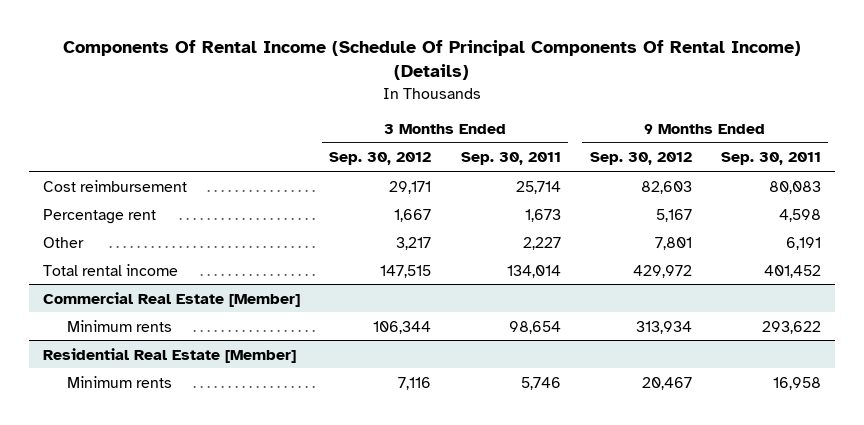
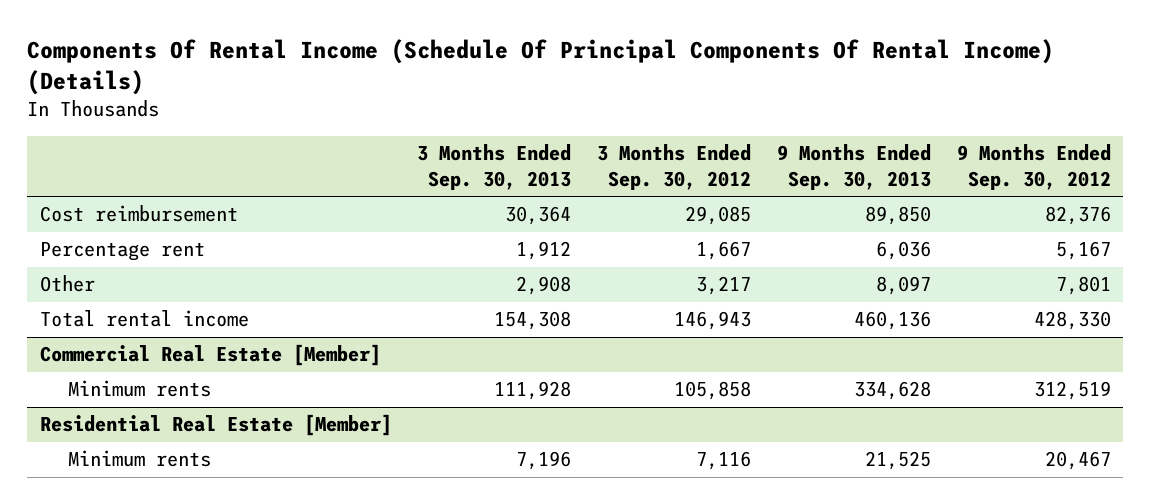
- | 3 Months Ended Sep. 30, 2012 | 3 Months Ended Sep. 30, 2011 | 9 Months Ended Sep. 30, 2012 | 9 Months Ended Sep. 30, 2011
+ | 3 Months Ended Sep. 30, 2013 | 3 Months Ended Sep. 30, 2012 | 9 Months Ended Sep. 30, 2013 | 9 Months Ended Sep. 30, 2012
- Cost reimbursement | 29,171 | 25,714 | 82,603 | 80,083
+ Cost reimbursement | 30,364 | 29,085 | 89,850 | 82,376
- Total rental income | 147,515 | 134,014 | 429,972 | 401,452
+ Total rental income | 154,308 | 146,943 | 460,136 | 428,330
@ Commercial Real Estate [Member]
- Minimum rents | 106,344 | 98,654 | 313,934 | 293,622
+ Minimum rents | 111,928 | 105,858 | 334,628 | 312,519

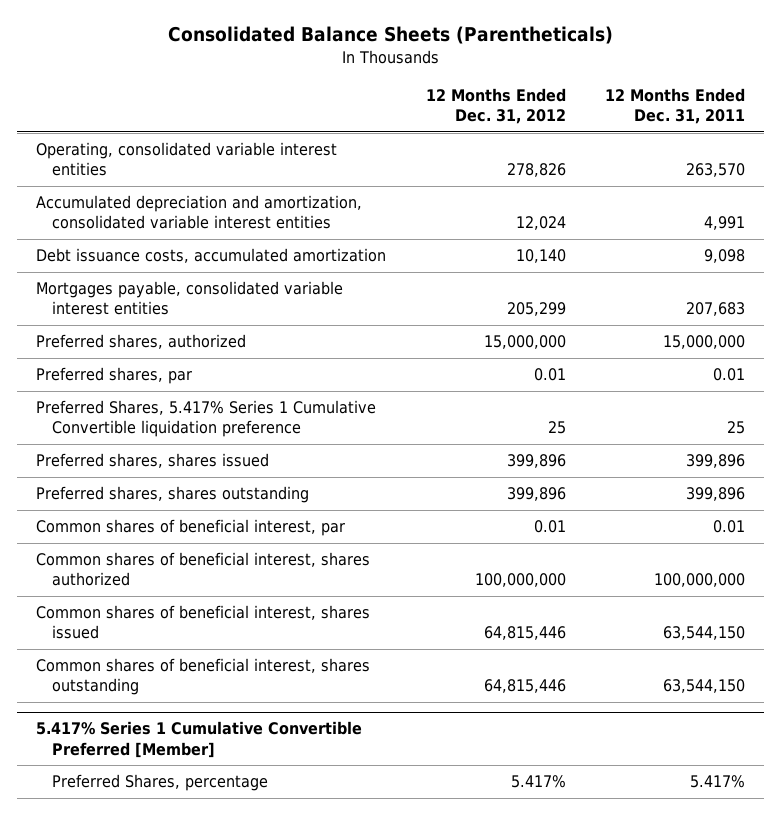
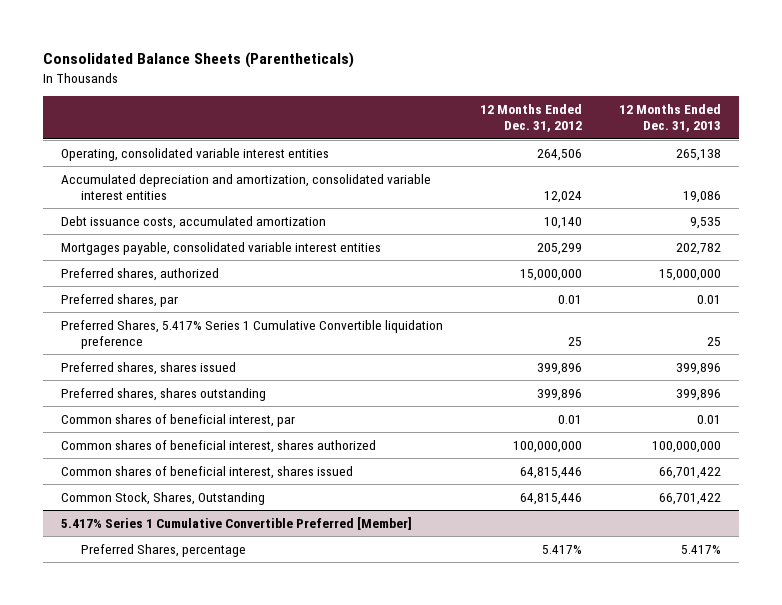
- | 12 Months Ended Dec. 31, 2012 | 12 Months Ended Dec. 31, 2011
+ | 12 Months Ended Dec. 31, 2012 | 12 Months Ended Dec. 31, 2013
- Operating, consolidated variable interest entities | 278,826 | 263,570
+ Operating, consolidated variable interest entities | 264,506 | 265,138
- Common shares of beneficial interest, shares outstanding | 64,815,446 | 63,544,150
+ Common Stock, Shares, Outstanding | 64,815,446 | 66,701,422

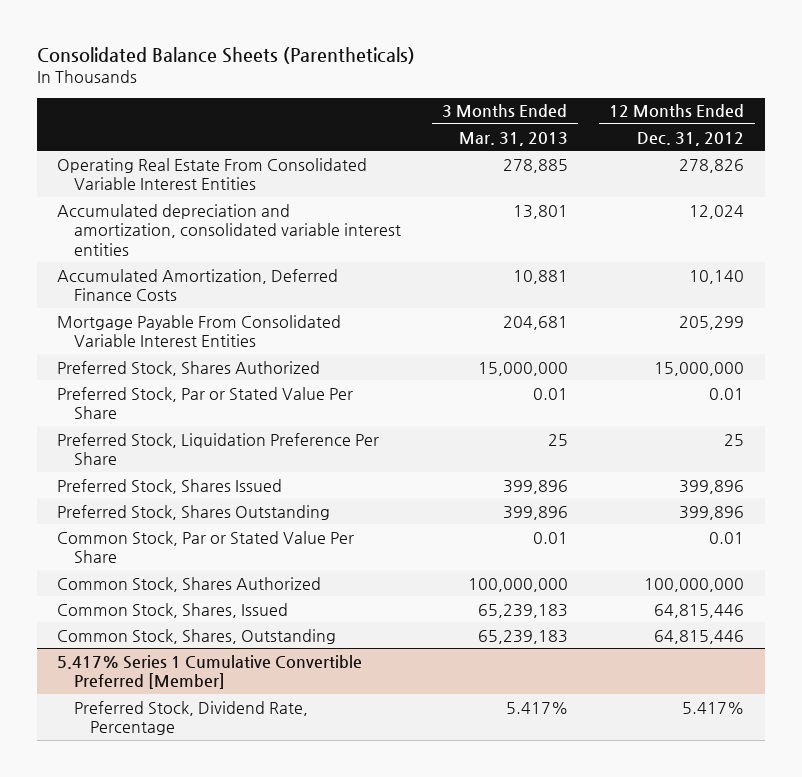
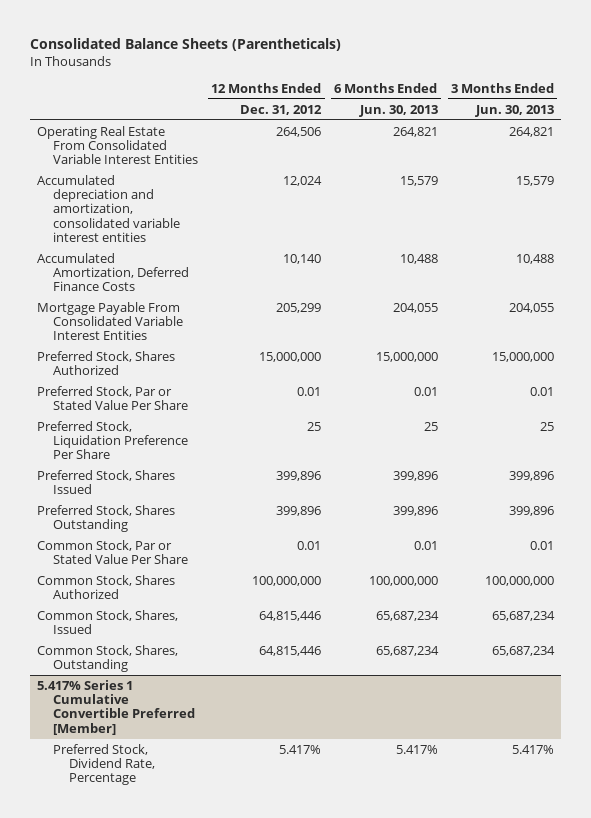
- | 3 Months Ended Mar. 31, 2013 | 12 Months Ended Dec. 31, 2012
+ | 12 Months Ended Dec. 31, 2012 | 6 Months Ended Jun. 30, 2013 | 3 Months Ended Jun. 30, 2013
- Operating Real Estate From Consolidated Variable Interest Entities | 278,885 | 278,826
+ Operating Real Estate From Consolidated Variable Interest Entities | 264,506 | 264,821 | 264,821

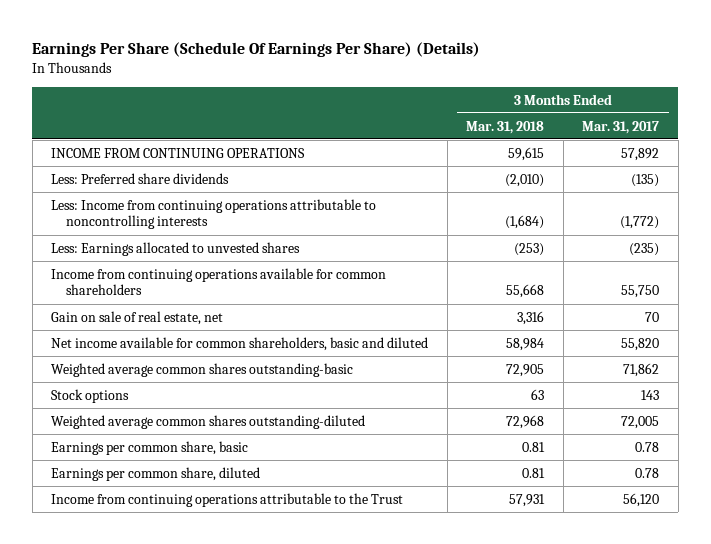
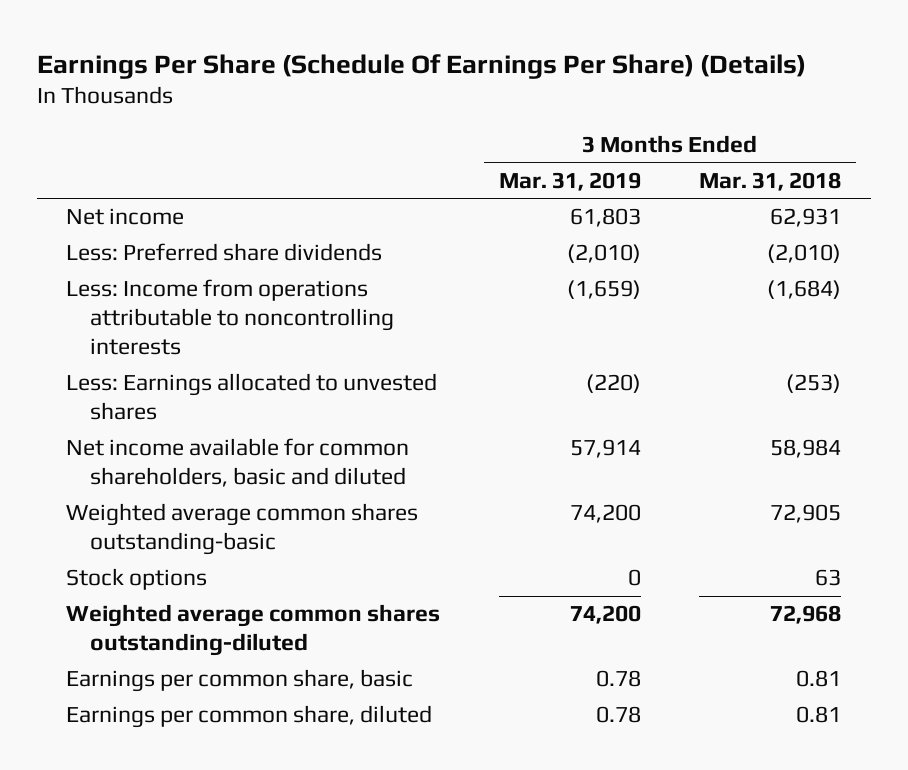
- | 3 Months Ended Mar. 31, 2018 | 3 Months Ended Mar. 31, 2017
+ | 3 Months Ended Mar. 31, 2019 | 3 Months Ended Mar. 31, 2018
- INCOME FROM CONTINUING OPERATIONS | 59,615 | 57,892
+ Net income | 61,803 | 62,931
- Less: Income from continuing operations attributable to noncontrolling interests | (1,684) | (1,772)
+ Less: Income from operations attributable to noncontrolling interests | (1,659) | (1,684)
- Income from continuing operations available for common shareholders | 55,668 | 55,750
- Gain on sale of real estate, net | 3,316 | 70
- Income from continuing operations attributable to the Trust | 57,931 | 56,120

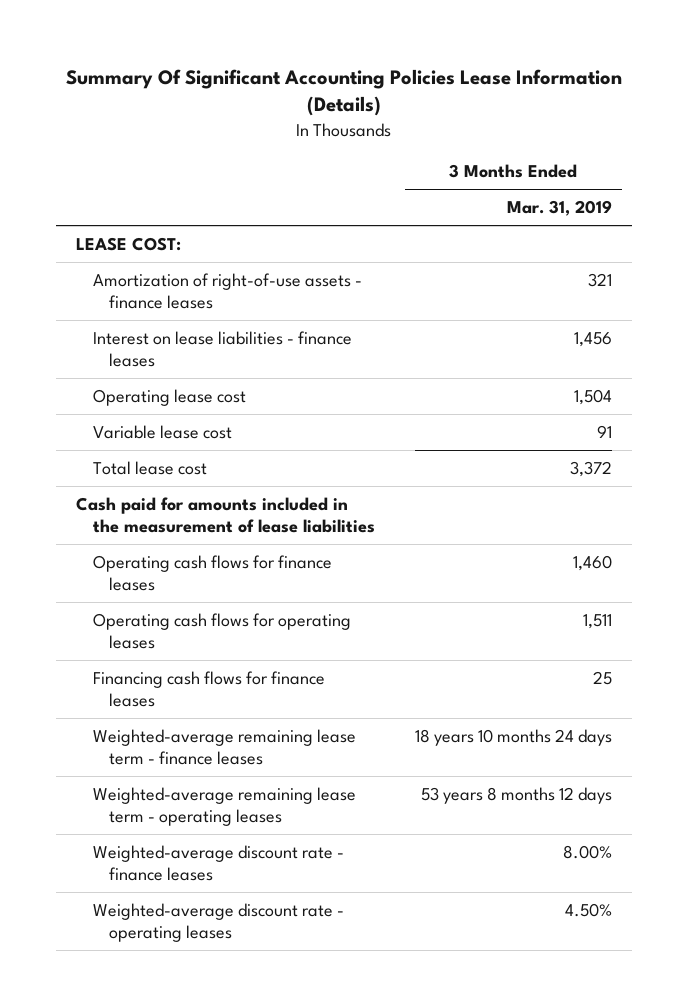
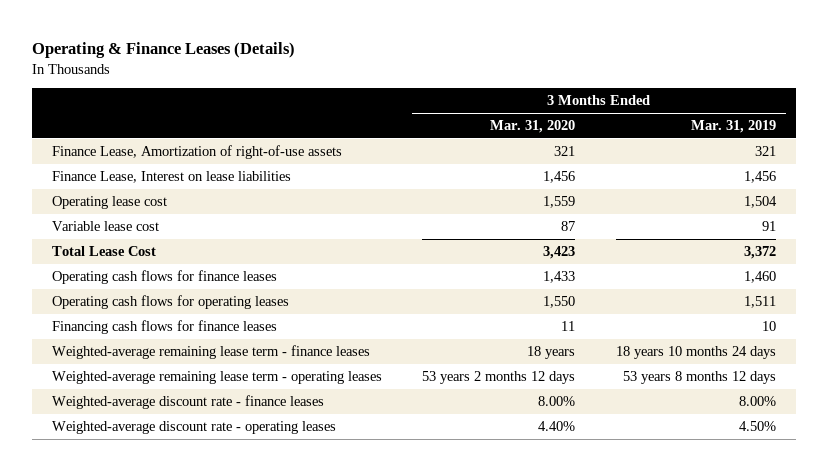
- Summary Of Significant Accounting Policies Lease Information (Details)
+ Operating & Finance Leases (Details)
- | 3 Months Ended Mar. 31, 2019
+ | 3 Months Ended Mar. 31, 2020 | 3 Months Ended Mar. 31, 2019
- LEASE COST:
- Amortization of right-of-use assets - finance leases | 321
- Interest on lease liabilities - finance leases | 1,456
+ Finance Lease, Amortization of right-of-use assets | 321 | 321
+ Finance Lease, Interest on lease liabilities | 1,456 | 1,456
- Total lease cost | 3,372
- Cash paid for amounts included in the measurement of lease liabilities
+ Total Lease Cost | 3,423 | 3,372
- Financing cash flows for finance leases | 25
+ Financing cash flows for finance leases | 11 | 10

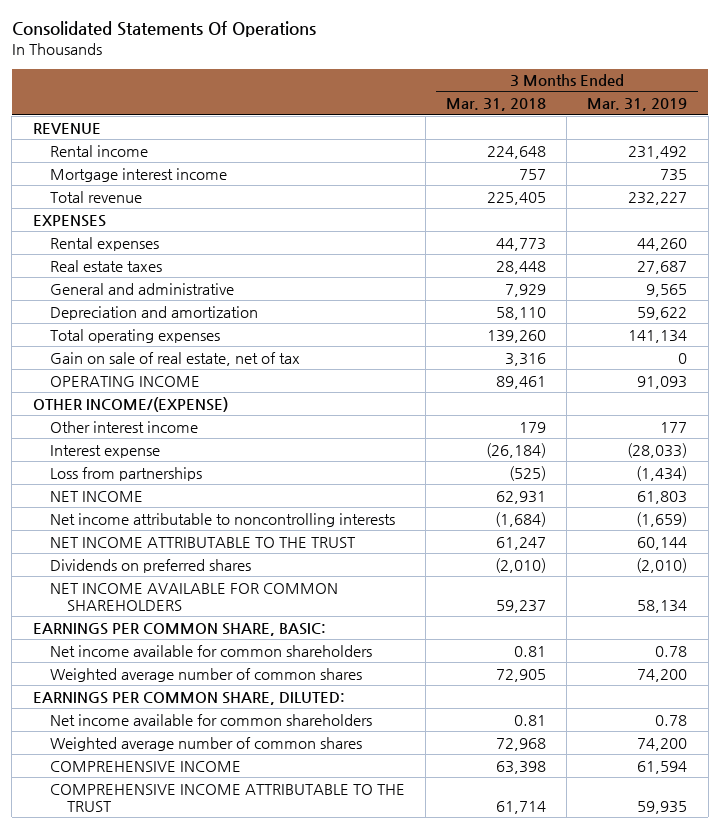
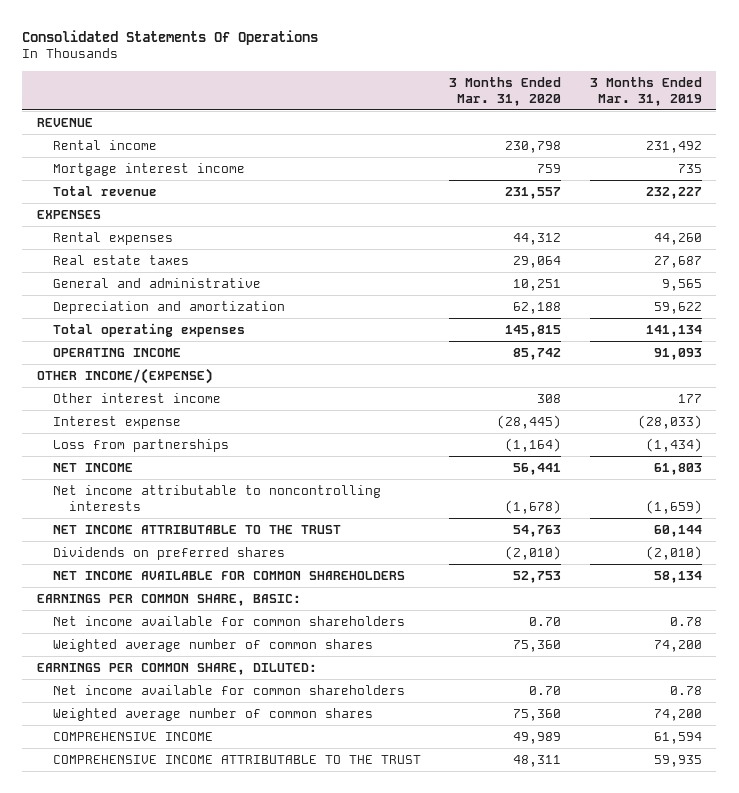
- | 3 Months Ended Mar. 31, 2018 | 3 Months Ended Mar. 31, 2019
+ | 3 Months Ended Mar. 31, 2020 | 3 Months Ended Mar. 31, 2019
- Gain on sale of real estate, net of tax | 3,316 | 0

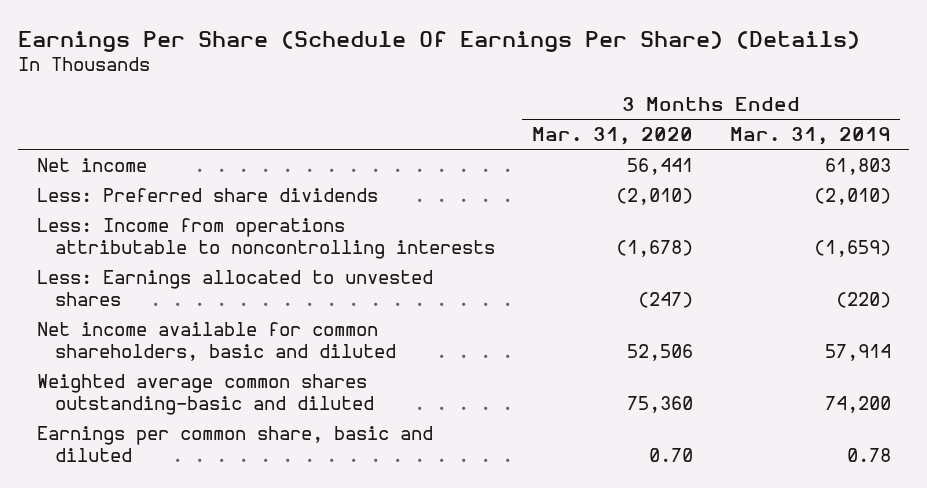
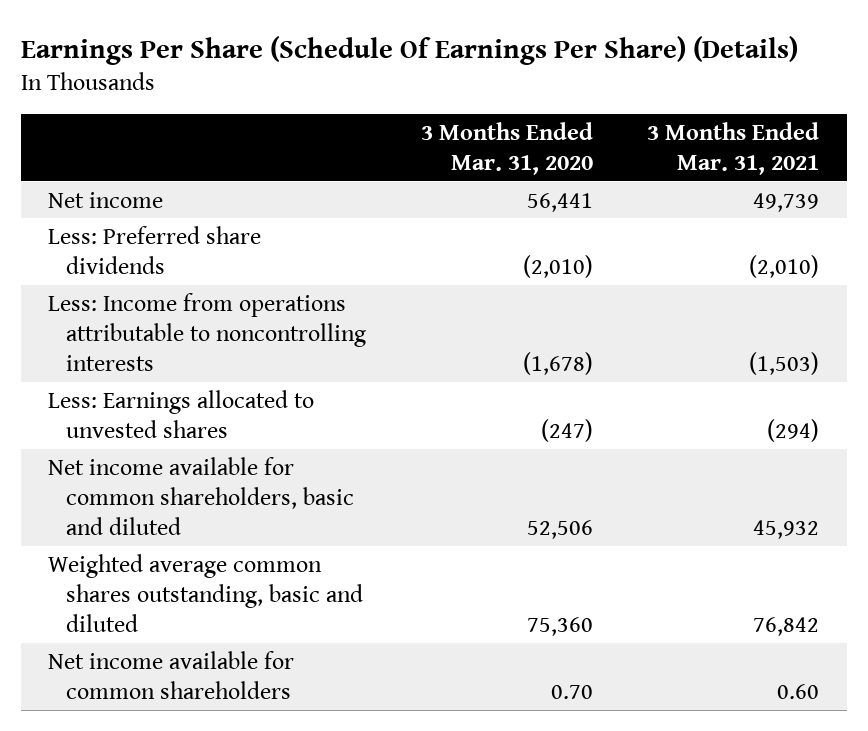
- | 3 Months Ended Mar. 31, 2020 | 3 Months Ended Mar. 31, 2019
+ | 3 Months Ended Mar. 31, 2020 | 3 Months Ended Mar. 31, 2021
- Weighted average common shares outstanding-basic and diluted | 75,360 | 74,200
- Earnings per common share, basic and diluted | 0.70 | 0.78
+ Weighted average common shares outstanding, basic and diluted | 75,360 | 76,842
+ Net income available for common shareholders | 0.70 | 0.60

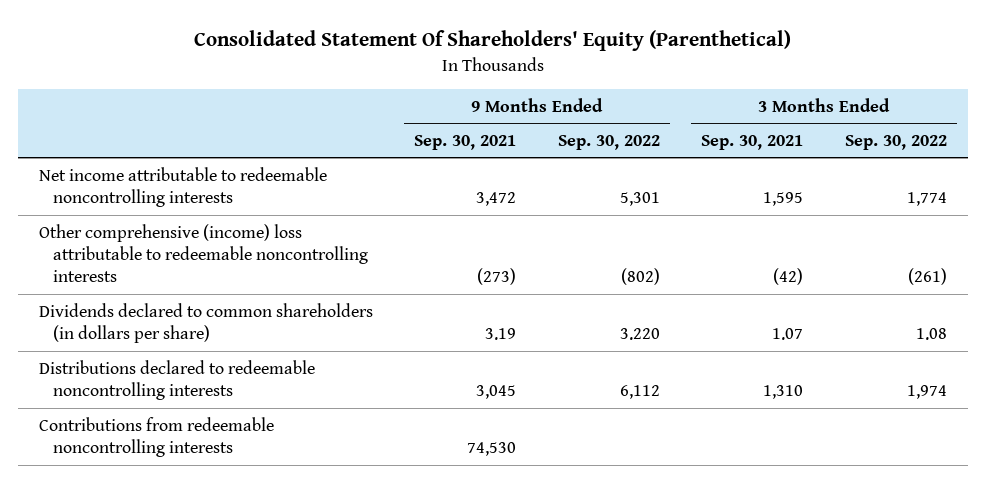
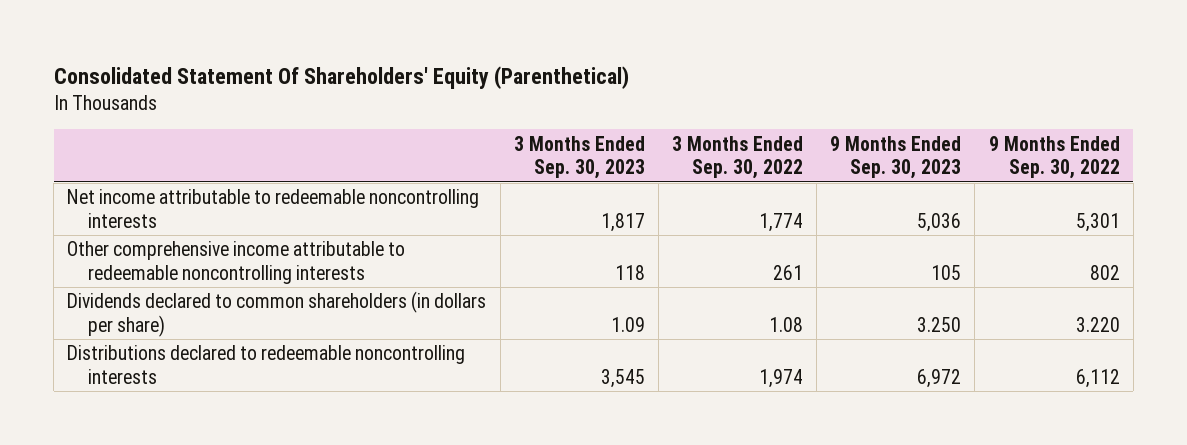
- | 9 Months Ended Sep. 30, 2021 | 9 Months Ended Sep. 30, 2022 | 3 Months Ended Sep. 30, 2021 | 3 Months Ended Sep. 30, 2022
+ | 3 Months Ended Sep. 30, 2023 | 3 Months Ended Sep. 30, 2022 | 9 Months Ended Sep. 30, 2023 | 9 Months Ended Sep. 30, 2022
- Other comprehensive (income) loss attributable to redeemable noncontrolling interests | (273) | (802) | (42) | (261)
+ Other comprehensive income attributable to redeemable noncontrolling interests | 118 | 261 | 105 | 802
- Contributions from redeemable noncontrolling interests | 74,530 | | |

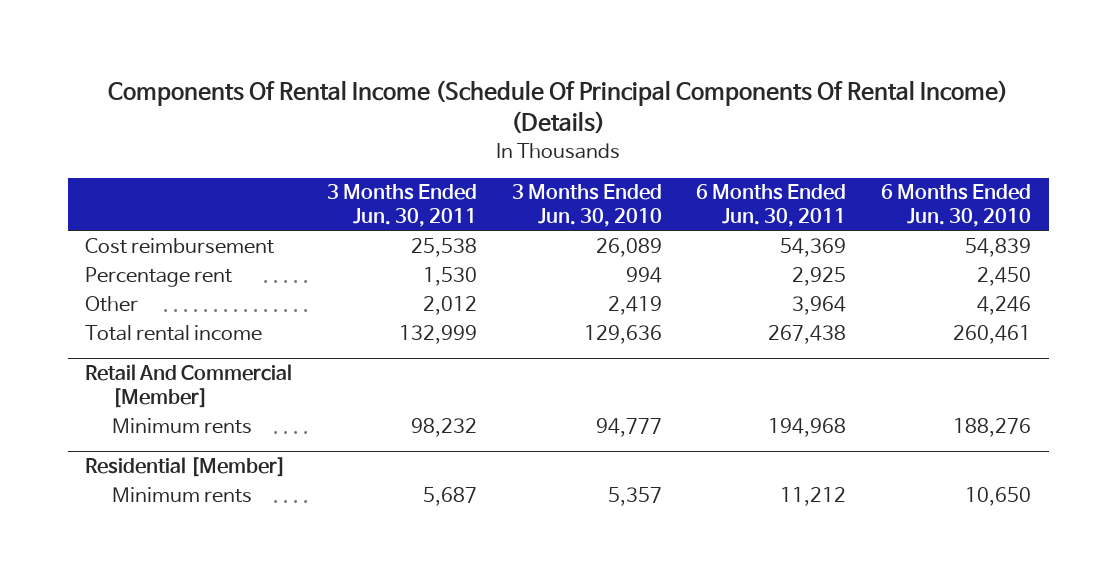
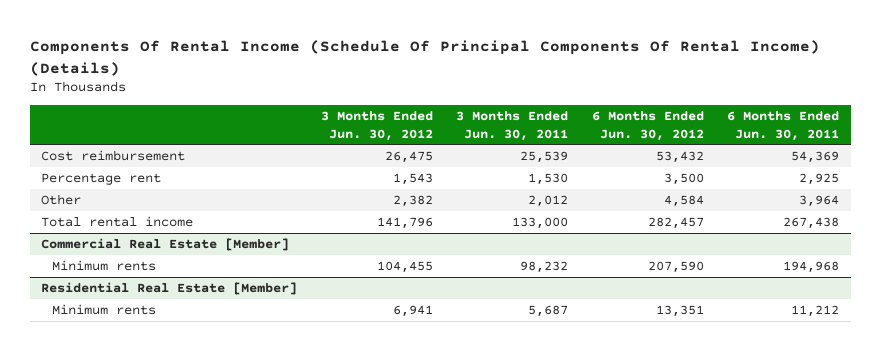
- | 3 Months Ended Jun. 30, 2011 | 3 Months Ended Jun. 30, 2010 | 6 Months Ended Jun. 30, 2011 | 6 Months Ended Jun. 30, 2010
+ | 3 Months Ended Jun. 30, 2012 | 3 Months Ended Jun. 30, 2011 | 6 Months Ended Jun. 30, 2012 | 6 Months Ended Jun. 30, 2011
- Cost reimbursement | 25,538 | 26,089 | 54,369 | 54,839
+ Cost reimbursement | 26,475 | 25,539 | 53,432 | 54,369
- Total rental income | 132,999 | 129,636 | 267,438 | 260,461
- Retail And Commercial [Member]
+ Total rental income | 141,796 | 133,000 | 282,457 | 267,438
+ Commercial Real Estate [Member]
- Residential [Member]
+ Residential Real Estate [Member]

